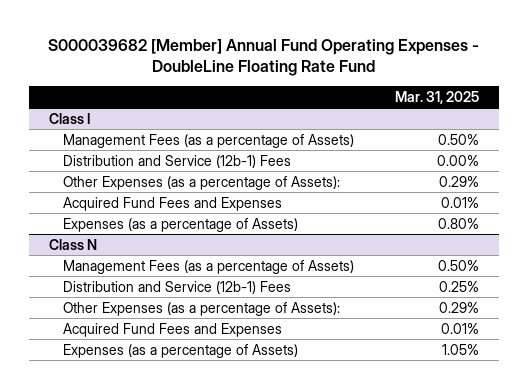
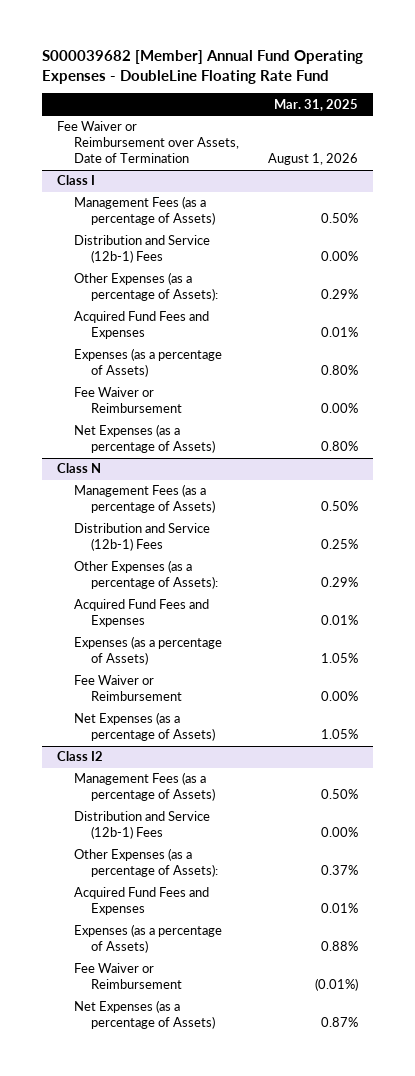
+ Fee Waiver or Reimbursement over Assets, Date of Termination | August 1, 2026
@ Class I
+ Fee Waiver or Reimbursement | 0.00%
+ Net Expenses (as a percentage of Assets) | 0.80%
@ Class N
+ Fee Waiver or Reimbursement | 0.00%
+ Net Expenses (as a percentage of Assets) | 1.05%
+ Class I2
+ Management Fees (as a percentage of Assets) | 0.50%
+ Distribution and Service (12b-1) Fees | 0.00%
+ Other Expenses (as a percentage of Assets): | 0.37%
+ Acquired Fund Fees and Expenses | 0.01%
+ Expenses (as a percentage of Assets) | 0.88%
+ Fee Waiver or Reimbursement | (0.01%)
+ Net Expenses (as a percentage of Assets) | 0.87%

